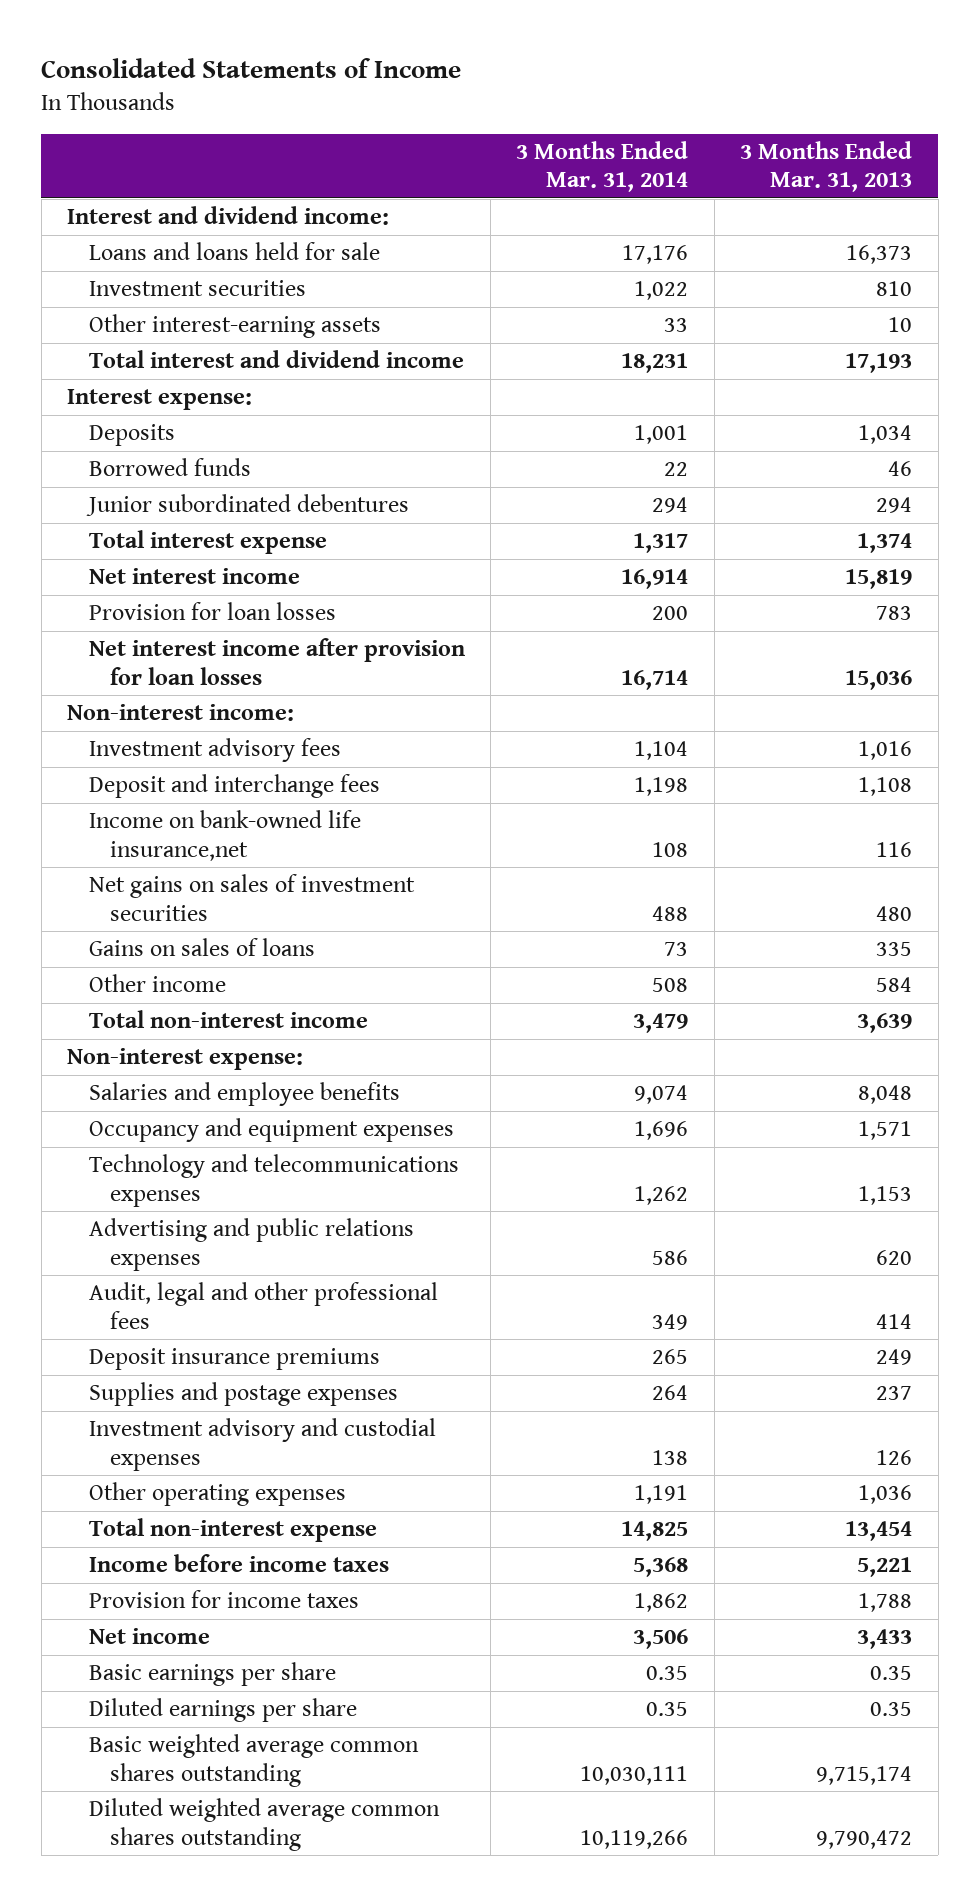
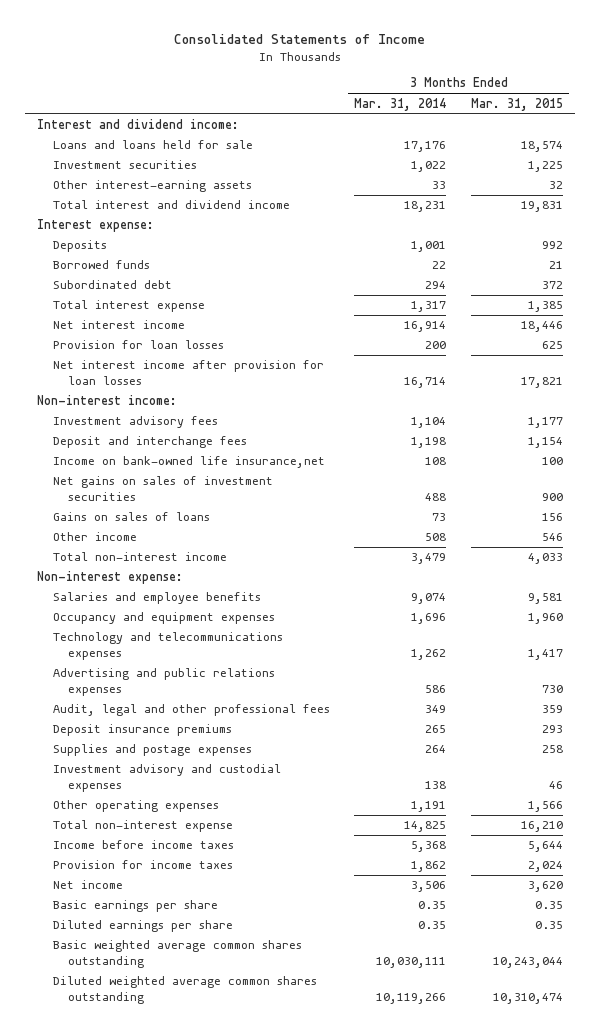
- | 3 Months Ended Mar. 31, 2014 | 3 Months Ended Mar. 31, 2013
+ | 3 Months Ended Mar. 31, 2014 | 3 Months Ended Mar. 31, 2015
- Junior subordinated debentures | 294 | 294
+ Subordinated debt | 294 | 372

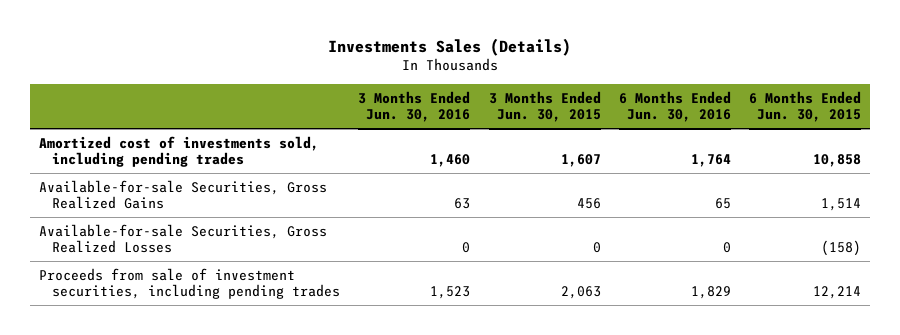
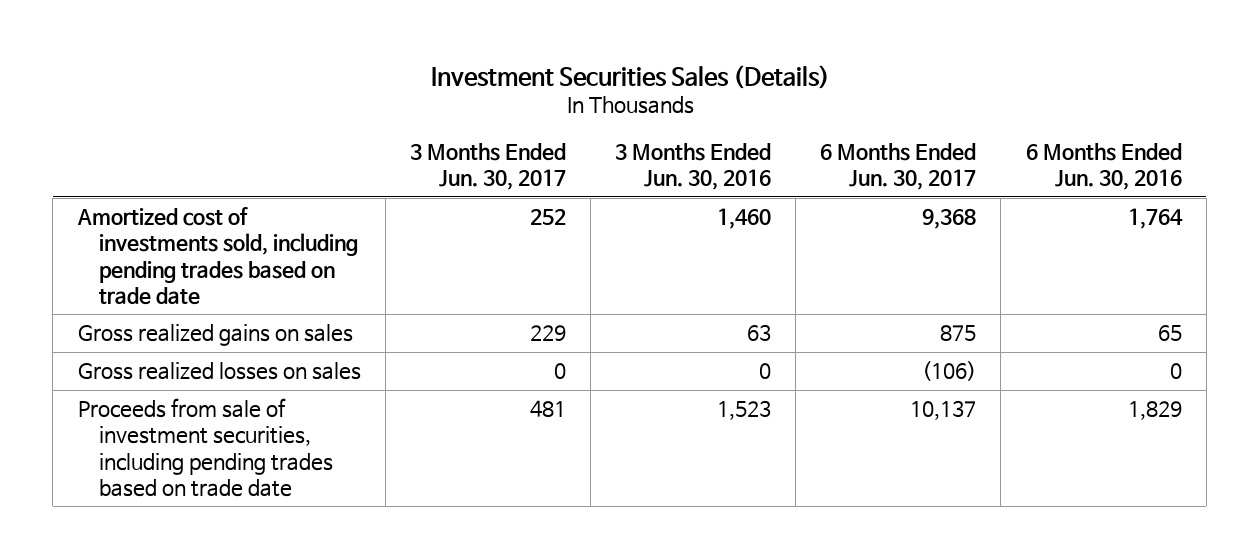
- Investments Sales (Details)
+ Investment Securities Sales (Details)
- | 3 Months Ended Jun. 30, 2016 | 3 Months Ended Jun. 30, 2015 | 6 Months Ended Jun. 30, 2016 | 6 Months Ended Jun. 30, 2015
+ | 3 Months Ended Jun. 30, 2017 | 3 Months Ended Jun. 30, 2016 | 6 Months Ended Jun. 30, 2017 | 6 Months Ended Jun. 30, 2016
- Amortized cost of investments sold, including pending trades | 1,460 | 1,607 | 1,764 | 10,858
- Available-for-sale Securities, Gross Realized Gains | 63 | 456 | 65 | 1,514
- Available-for-sale Securities, Gross Realized Losses | 0 | 0 | 0 | (158)
- Proceeds from sale of investment securities, including pending trades | 1,523 | 2,063 | 1,829 | 12,214
+ Amortized cost of investments sold, including pending trades based on trade date | 252 | 1,460 | 9,368 | 1,764
+ Gross realized gains on sales | 229 | 63 | 875 | 65
+ Gross realized losses on sales | 0 | 0 | (106) | 0
+ Proceeds from sale of investment securities, including pending trades based on trade date | 481 | 1,523 | 10,137 | 1,829

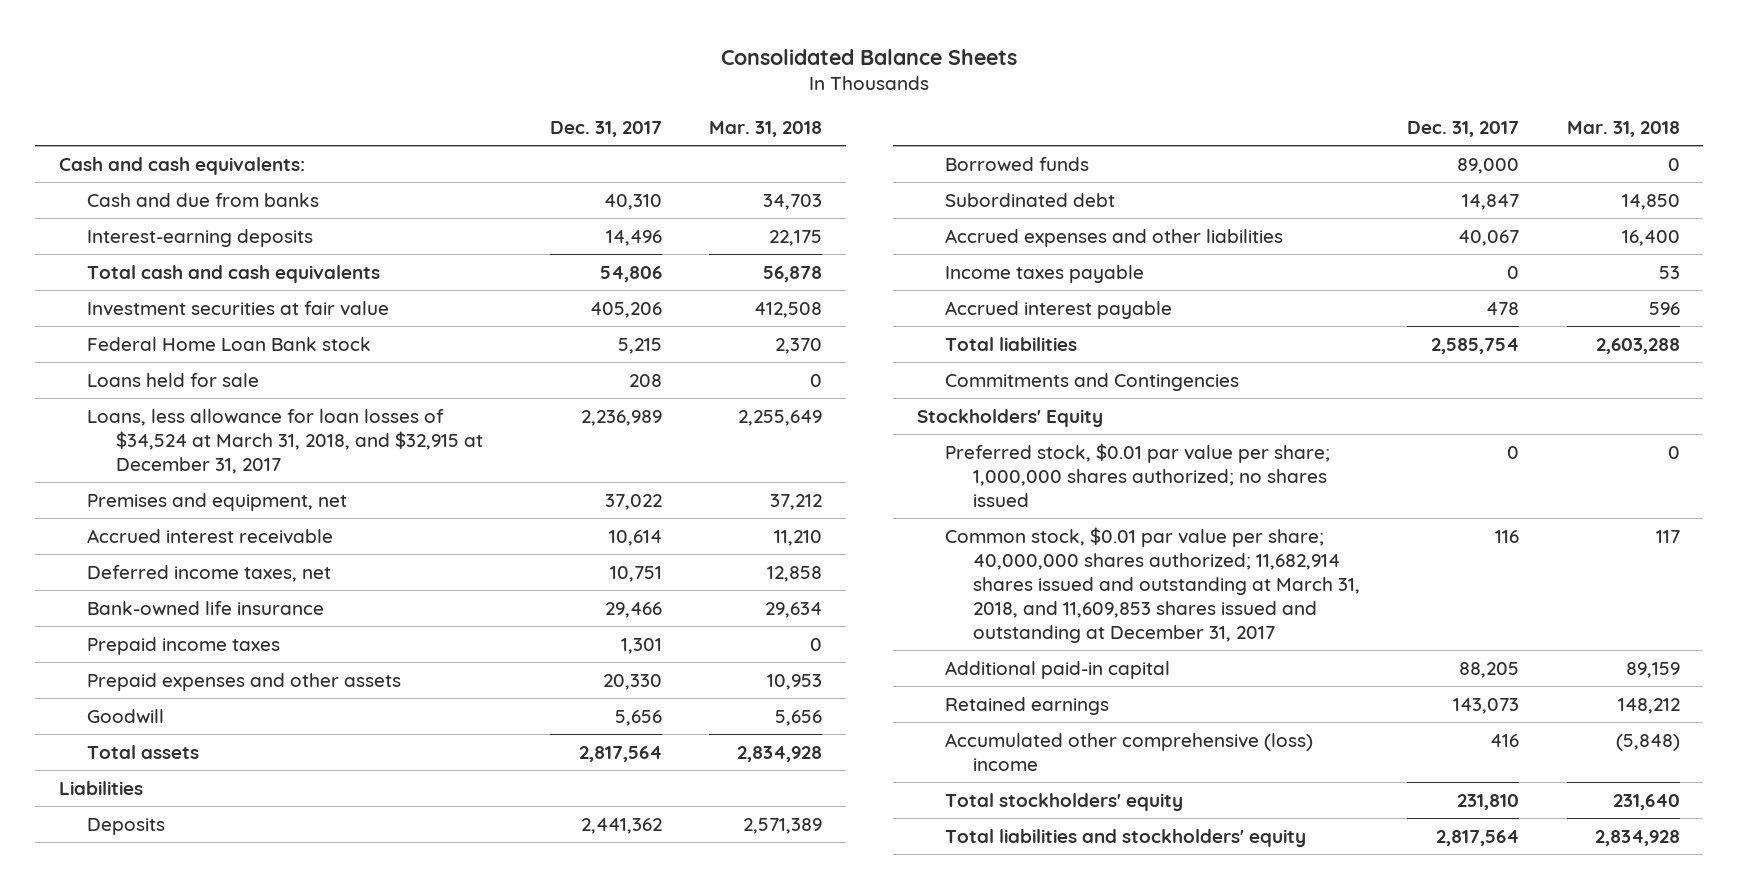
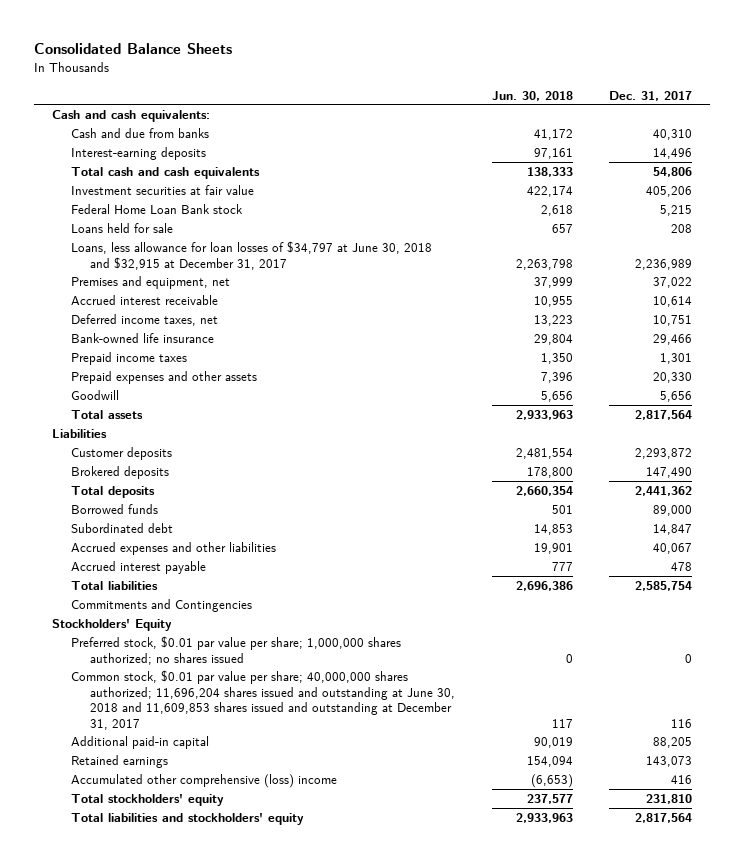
- | Dec. 31, 2017 | Mar. 31, 2018
+ | Jun. 30, 2018 | Dec. 31, 2017
- Loans, less allowance for loan losses of $34,524 at March 31, 2018, and $32,915 at December 31, 2017 | 2,236,989 | 2,255,649
+ Loans, less allowance for loan losses of $34,797 at June 30, 2018 and $32,915 at December 31, 2017 | 2,263,798 | 2,236,989
- Deposits | 2,441,362 | 2,571,389
+ Customer deposits | 2,481,554 | 2,293,872
+ Brokered deposits | 178,800 | 147,490
+ Total deposits | 2,660,354 | 2,441,362
- Income taxes payable | 0 | 53
- Common stock, $0.01 par value per share; 40,000,000 shares authorized; 11,682,914 shares issued and outstanding at March 31, 2018, and 11,609,853 shares issued and outstanding at December 31, 2017 | 116 | 117
+ Common stock, $0.01 par value per share; 40,000,000 shares authorized; 11,696,204 shares issued and outstanding at June 30, 2018 and 11,609,853 shares issued and outstanding at December 31, 2017 | 117 | 116

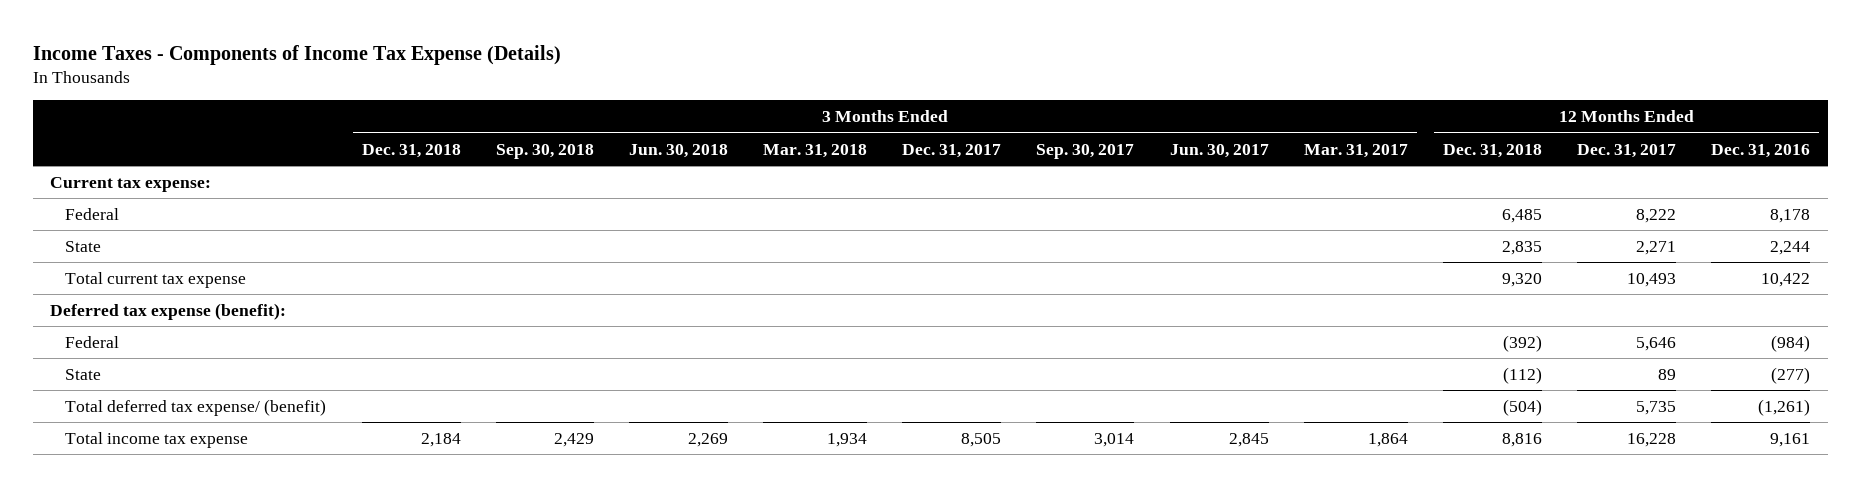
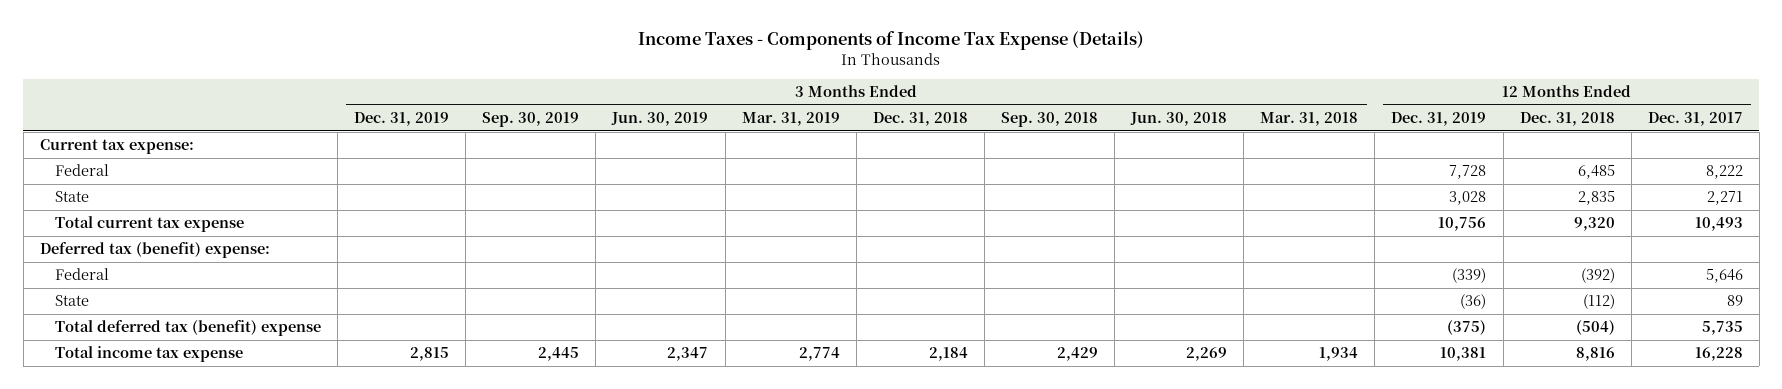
- | 3 Months Ended Dec. 31, 2018 | 3 Months Ended Sep. 30, 2018 | 3 Months Ended Jun. 30, 2018 | 3 Months Ended Mar. 31, 2018 | 3 Months Ended Dec. 31, 2017 | 3 Months Ended Sep. 30, 2017 | 3 Months Ended Jun. 30, 2017 | 3 Months Ended Mar. 31, 2017 | 12 Months Ended Dec. 31, 2018 | 12 Months Ended Dec. 31, 2017 | 12 Months Ended Dec. 31, 2016
+ | 3 Months Ended Dec. 31, 2019 | 3 Months Ended Sep. 30, 2019 | 3 Months Ended Jun. 30, 2019 | 3 Months Ended Mar. 31, 2019 | 3 Months Ended Dec. 31, 2018 | 3 Months Ended Sep. 30, 2018 | 3 Months Ended Jun. 30, 2018 | 3 Months Ended Mar. 31, 2018 | 12 Months Ended Dec. 31, 2019 | 12 Months Ended Dec. 31, 2018 | 12 Months Ended Dec. 31, 2017
- Deferred tax expense (benefit):
+ Deferred tax (benefit) expense:
- Total deferred tax expense/ (benefit) | | | | | | | | | (504) | 5,735 | (1,261)
+ Total deferred tax (benefit) expense | | | | | | | | | (375) | (504) | 5,735

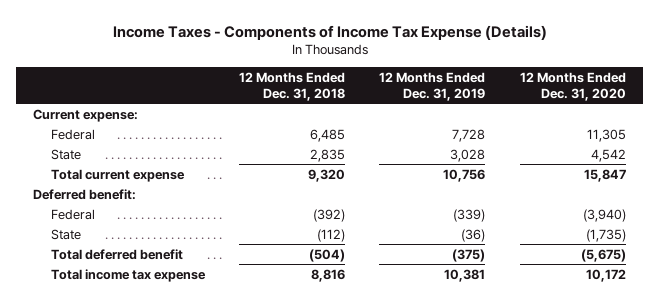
- | 3 Months Ended Dec. 31, 2019 | 3 Months Ended Sep. 30, 2019 | 3 Months Ended Jun. 30, 2019 | 3 Months Ended Mar. 31, 2019 | 3 Months Ended Dec. 31, 2018 | 3 Months Ended Sep. 30, 2018 | 3 Months Ended Jun. 30, 2018 | 3 Months Ended Mar. 31, 2018 | 12 Months Ended Dec. 31, 2019 | 12 Months Ended Dec. 31, 2018 | 12 Months Ended Dec. 31, 2017
+ | 12 Months Ended Dec. 31, 2018 | 12 Months Ended Dec. 31, 2019 | 12 Months Ended Dec. 31, 2020
- Current tax expense:
+ Current expense:
- Total current tax expense | | | | | | | | | 10,756 | 9,320 | 10,493
- Deferred tax (benefit) expense:
+ Total current expense | 9,320 | 10,756 | 15,847
+ Deferred benefit:
- Total deferred tax (benefit) expense | | | | | | | | | (375) | (504) | 5,735
+ Total deferred benefit | (504) | (375) | (5,675)

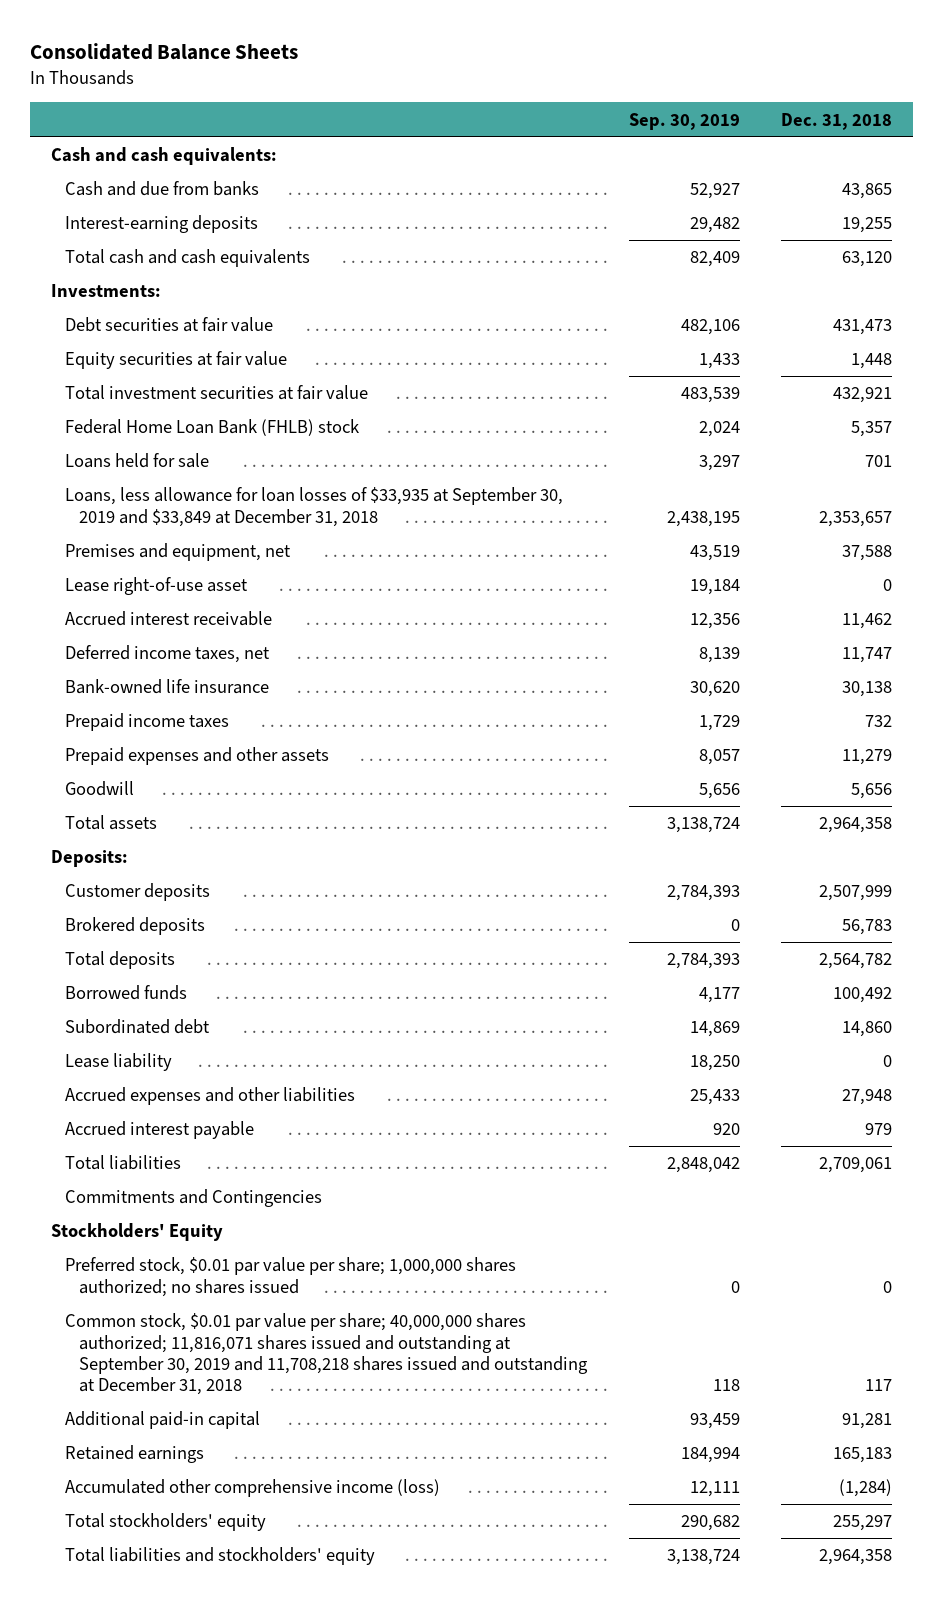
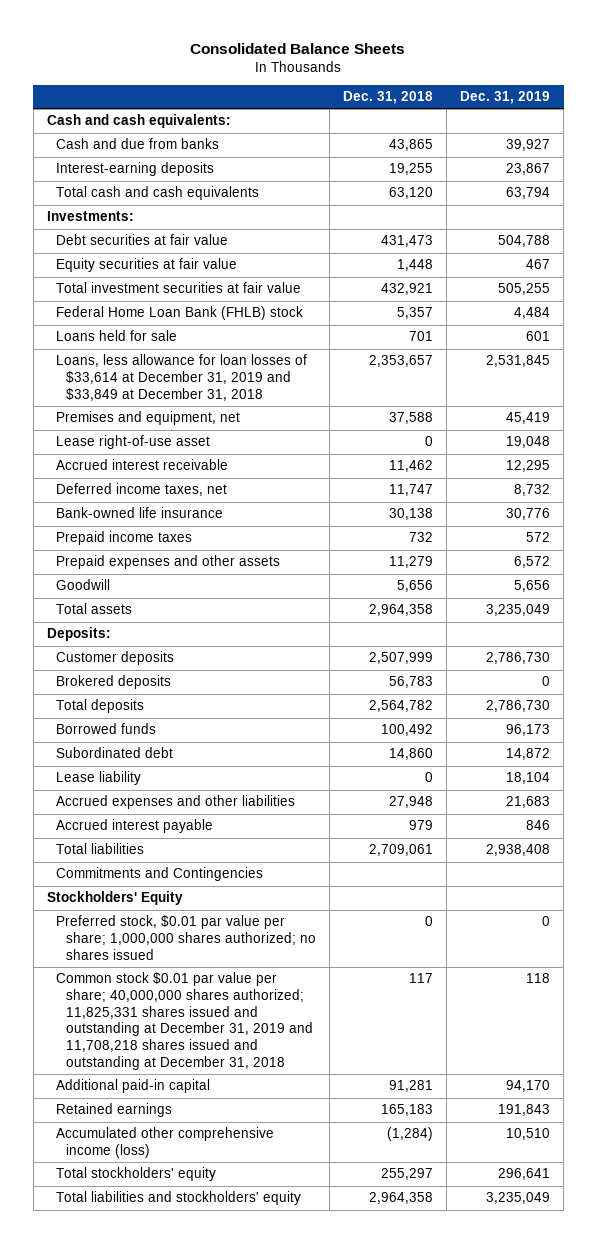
- | Sep. 30, 2019 | Dec. 31, 2018
+ | Dec. 31, 2018 | Dec. 31, 2019
- Loans, less allowance for loan losses of $33,935 at September 30, 2019 and $33,849 at December 31, 2018 | 2,438,195 | 2,353,657
+ Loans, less allowance for loan losses of $33,614 at December 31, 2019 and $33,849 at December 31, 2018 | 2,353,657 | 2,531,845
- Common stock, $0.01 par value per share; 40,000,000 shares authorized; 11,816,071 shares issued and outstanding at September 30, 2019 and 11,708,218 shares issued and outstanding at December 31, 2018 | 118 | 117
+ Common stock $0.01 par value per share; 40,000,000 shares authorized; 11,825,331 shares issued and outstanding at December 31, 2019 and 11,708,218 shares issued and outstanding at December 31, 2018 | 117 | 118

